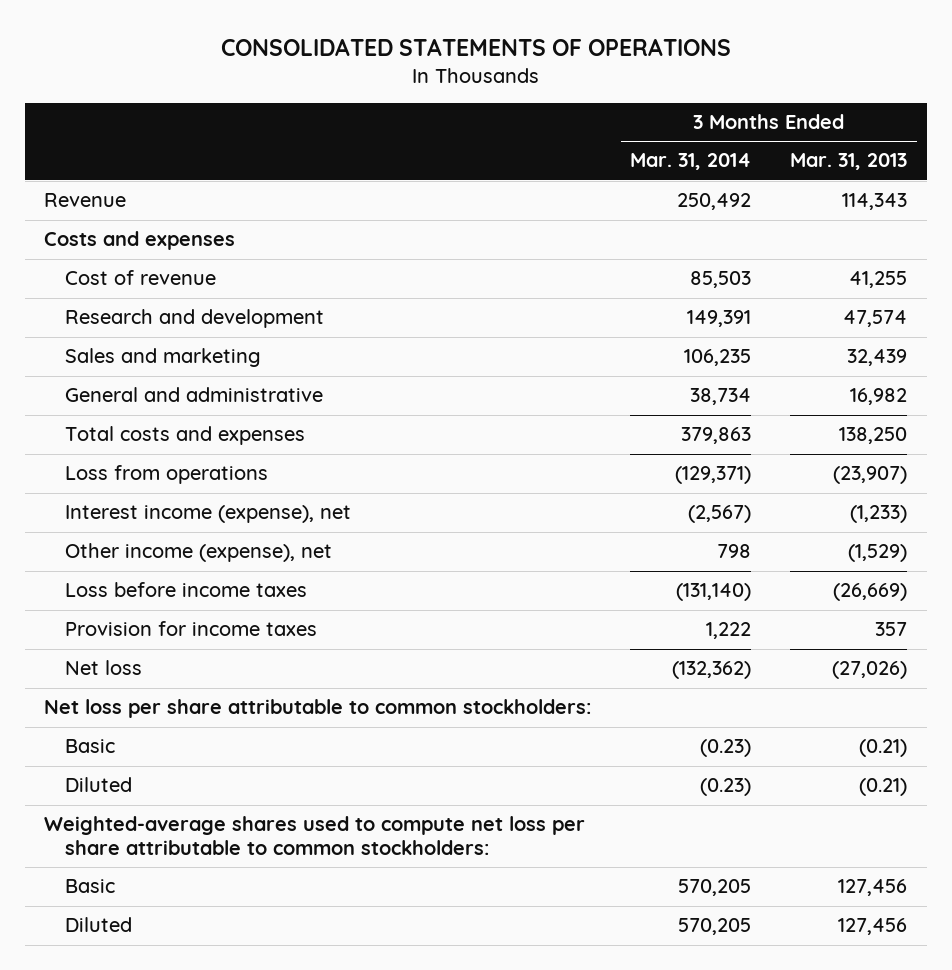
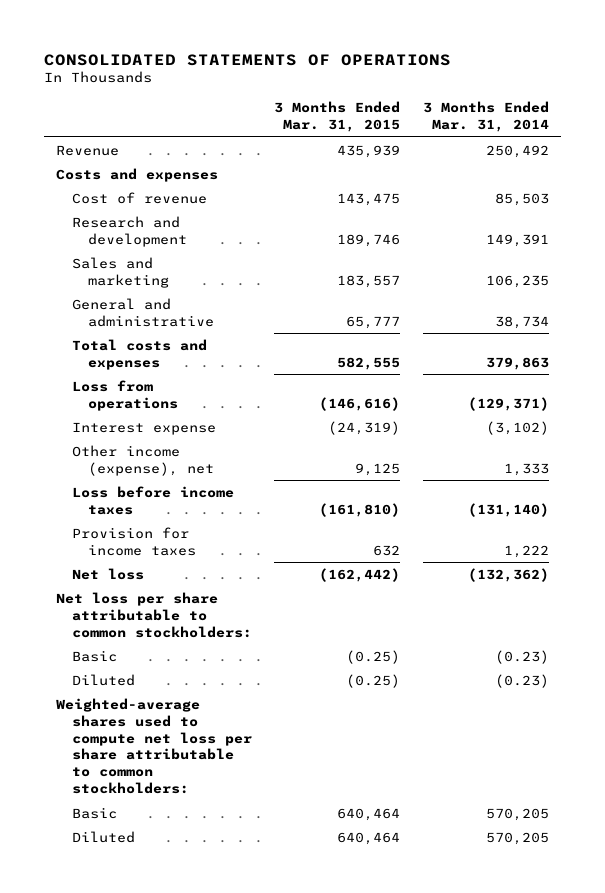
- | 3 Months Ended Mar. 31, 2014 | 3 Months Ended Mar. 31, 2013
+ | 3 Months Ended Mar. 31, 2015 | 3 Months Ended Mar. 31, 2014
- Interest income (expense), net | (2,567) | (1,233)
- Other income (expense), net | 798 | (1,529)
+ Interest expense | (24,319) | (3,102)
+ Other income (expense), net | 9,125 | 1,333

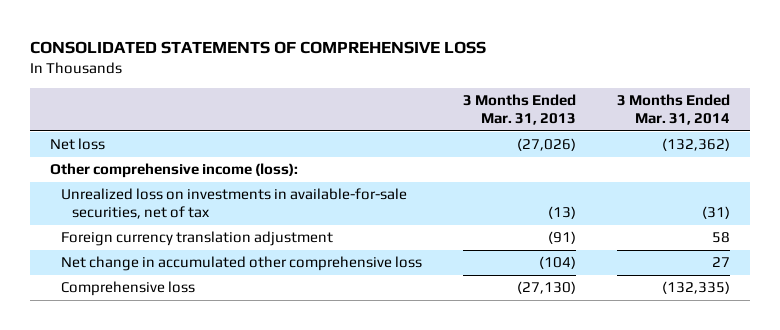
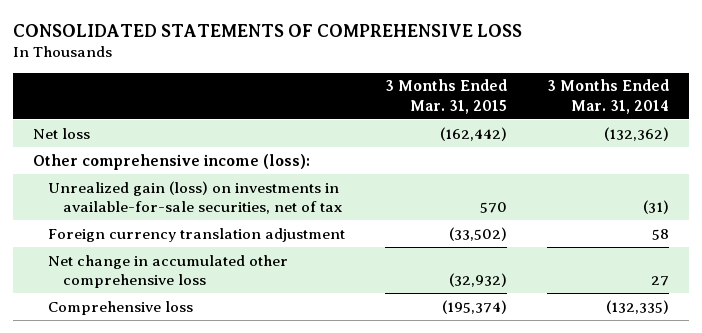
- | 3 Months Ended Mar. 31, 2013 | 3 Months Ended Mar. 31, 2014
+ | 3 Months Ended Mar. 31, 2015 | 3 Months Ended Mar. 31, 2014
- Unrealized loss on investments in available-for-sale securities, net of tax | (13) | (31)
+ Unrealized gain (loss) on investments in available-for-sale securities, net of tax | 570 | (31)

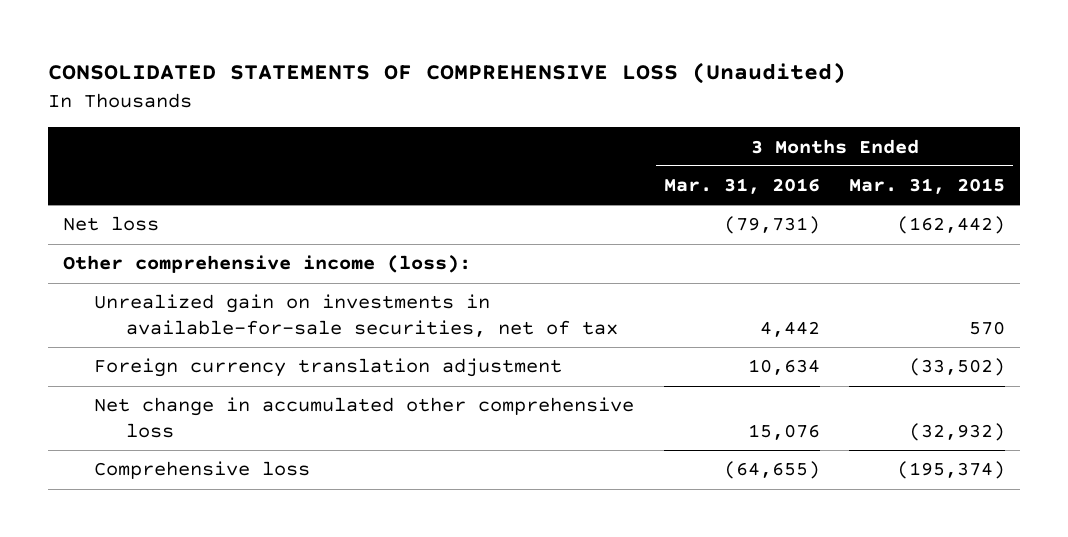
- CONSOLIDATED STATEMENTS OF COMPREHENSIVE LOSS
+ CONSOLIDATED STATEMENTS OF COMPREHENSIVE LOSS (Unaudited)
- | 3 Months Ended Mar. 31, 2015 | 3 Months Ended Mar. 31, 2014
+ | 3 Months Ended Mar. 31, 2016 | 3 Months Ended Mar. 31, 2015
- Unrealized gain (loss) on investments in available-for-sale securities, net of tax | 570 | (31)
+ Unrealized gain on investments in available-for-sale securities, net of tax | 4,442 | 570

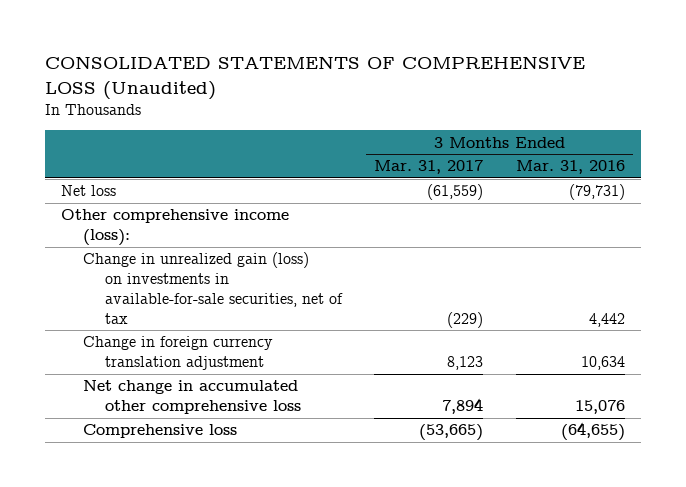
- | 3 Months Ended Mar. 31, 2016 | 3 Months Ended Mar. 31, 2015
+ | 3 Months Ended Mar. 31, 2017 | 3 Months Ended Mar. 31, 2016
- Unrealized gain on investments in available-for-sale securities, net of tax | 4,442 | 570
- Foreign currency translation adjustment | 10,634 | (33,502)
+ Change in unrealized gain (loss) on investments in available-for-sale securities, net of tax | (229) | 4,442
+ Change in foreign currency translation adjustment | 8,123 | 10,634

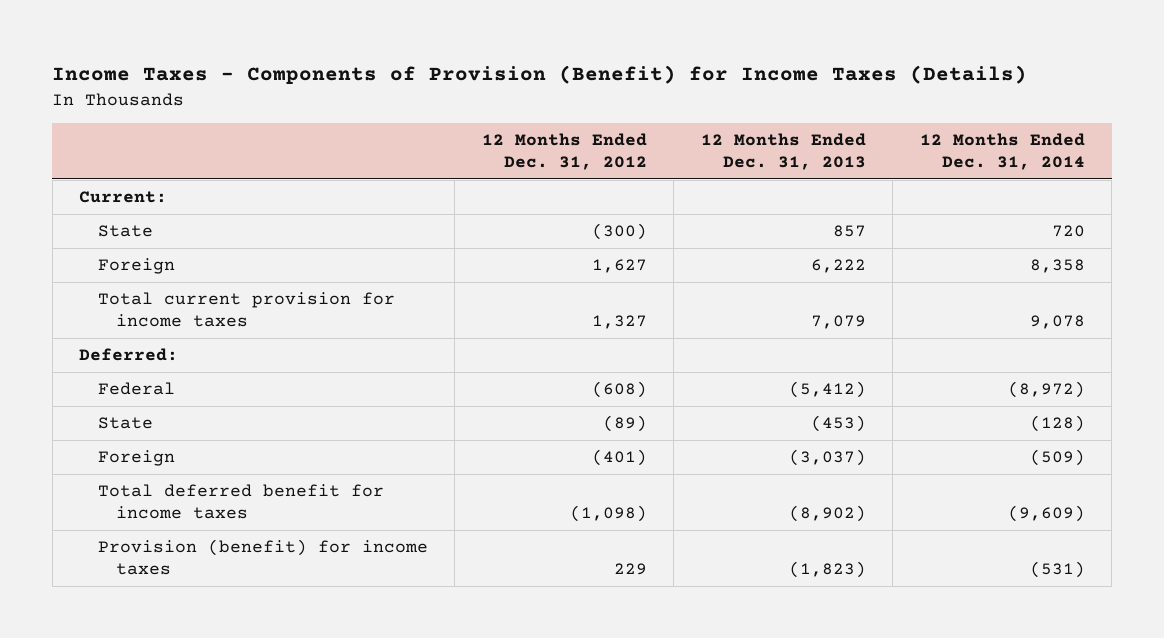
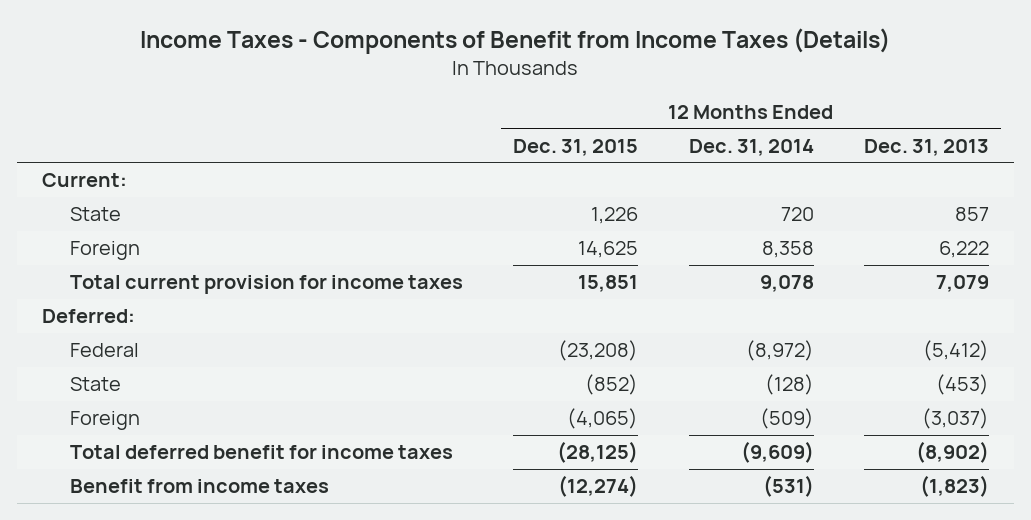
- Income Taxes - Components of Provision (Benefit) for Income Taxes (Details)
+ Income Taxes - Components of Benefit from Income Taxes (Details)
- | 12 Months Ended Dec. 31, 2012 | 12 Months Ended Dec. 31, 2013 | 12 Months Ended Dec. 31, 2014
+ | 12 Months Ended Dec. 31, 2015 | 12 Months Ended Dec. 31, 2014 | 12 Months Ended Dec. 31, 2013
- Provision (benefit) for income taxes | 229 | (1,823) | (531)
+ Benefit from income taxes | (12,274) | (531) | (1,823)

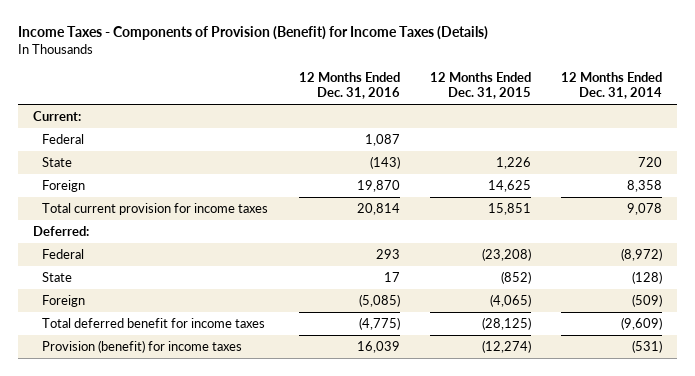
- Income Taxes - Components of Benefit from Income Taxes (Details)
+ Income Taxes - Components of Provision (Benefit) for Income Taxes (Details)
- | 12 Months Ended Dec. 31, 2015 | 12 Months Ended Dec. 31, 2014 | 12 Months Ended Dec. 31, 2013
+ | 12 Months Ended Dec. 31, 2016 | 12 Months Ended Dec. 31, 2015 | 12 Months Ended Dec. 31, 2014
+ Federal | 1,087 | |
- Benefit from income taxes | (12,274) | (531) | (1,823)
+ Provision (benefit) for income taxes | 16,039 | (12,274) | (531)

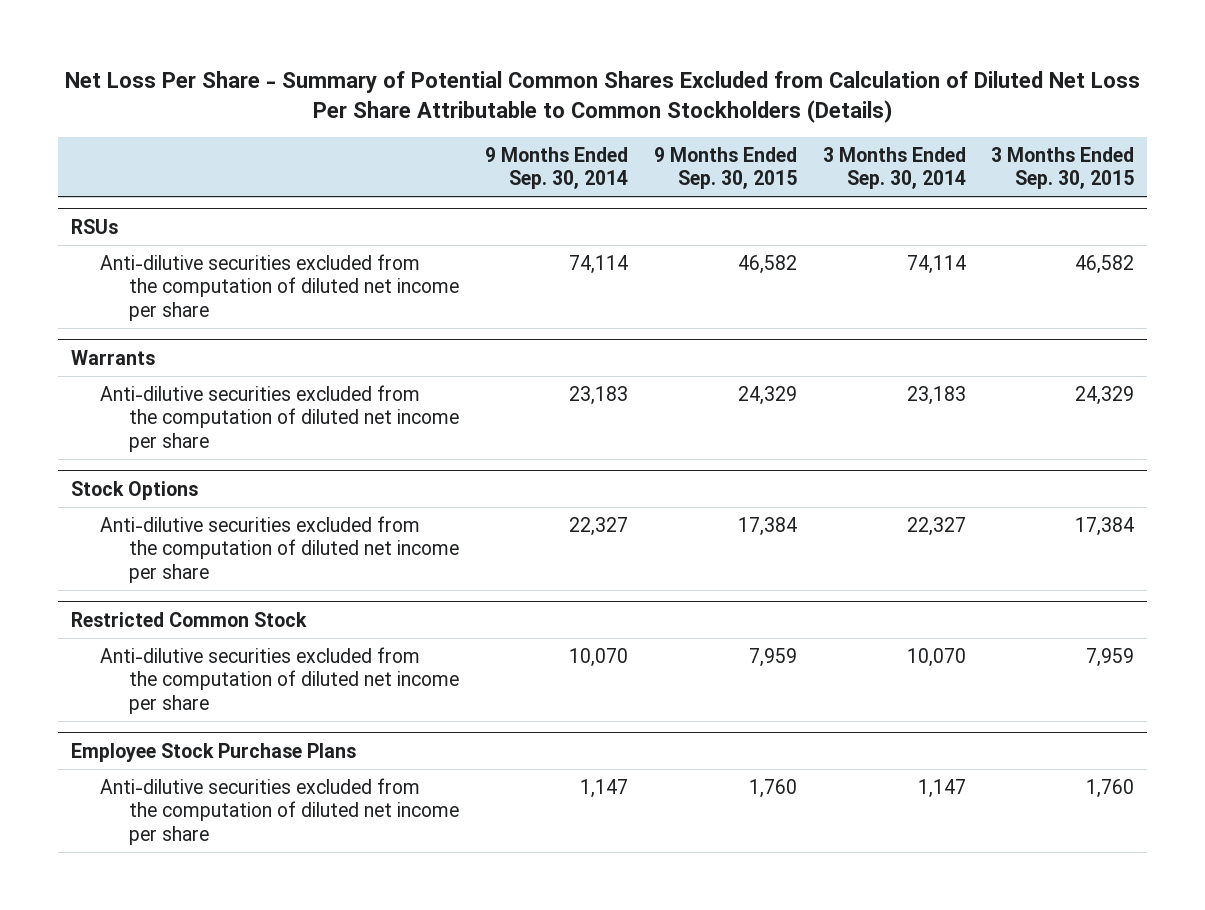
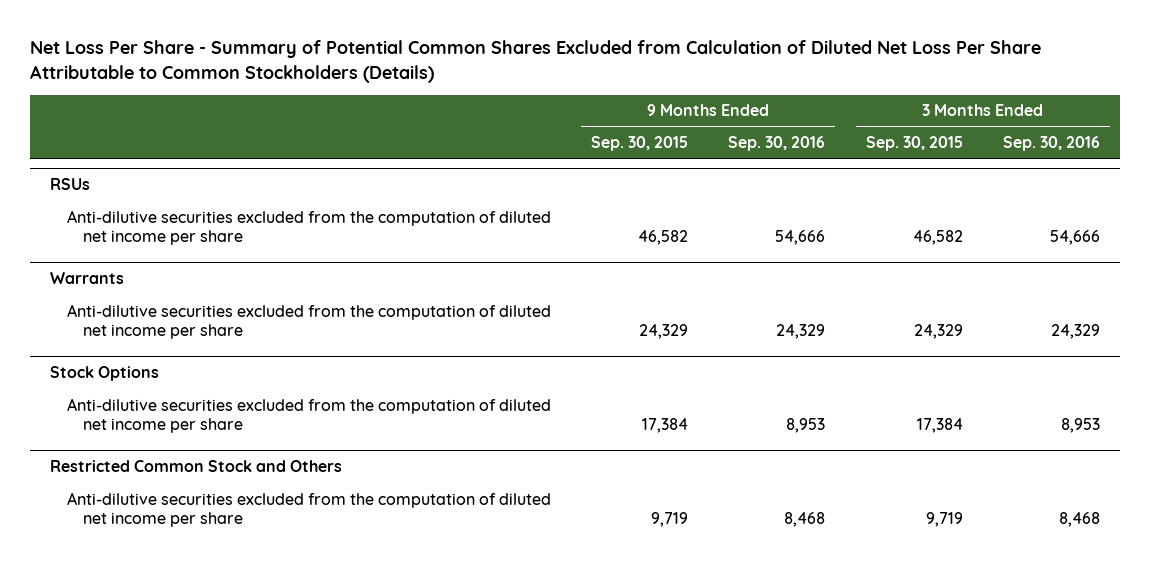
- | 9 Months Ended Sep. 30, 2014 | 9 Months Ended Sep. 30, 2015 | 3 Months Ended Sep. 30, 2014 | 3 Months Ended Sep. 30, 2015
+ | 9 Months Ended Sep. 30, 2015 | 9 Months Ended Sep. 30, 2016 | 3 Months Ended Sep. 30, 2015 | 3 Months Ended Sep. 30, 2016
- Restricted Common Stock
- Anti-dilutive securities excluded from the computation of diluted net income per share | 10,070 | 7,959 | 10,070 | 7,959
- Employee Stock Purchase Plans
- Anti-dilutive securities excluded from the computation of diluted net income per share | 1,147 | 1,760 | 1,147 | 1,760
+ Restricted Common Stock and Others
+ Anti-dilutive securities excluded from the computation of diluted net income per share | 9,719 | 8,468 | 9,719 | 8,468

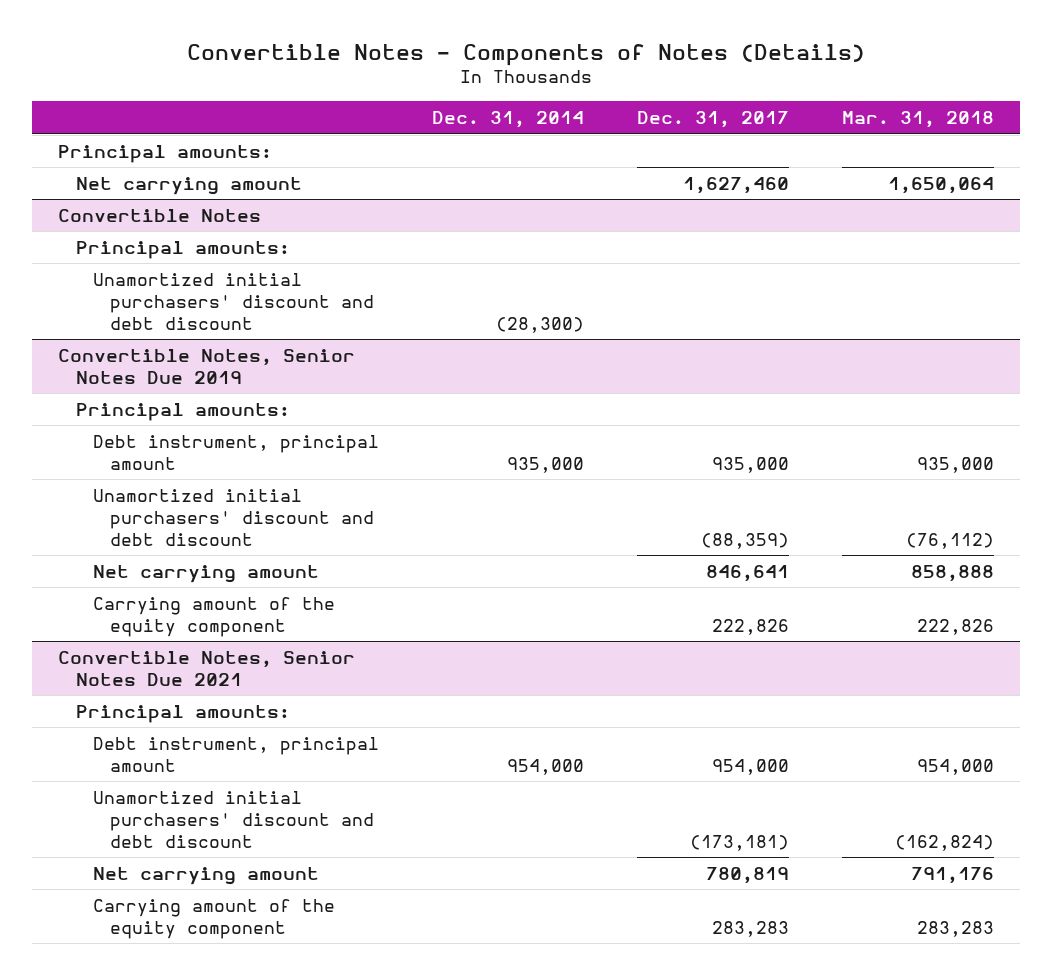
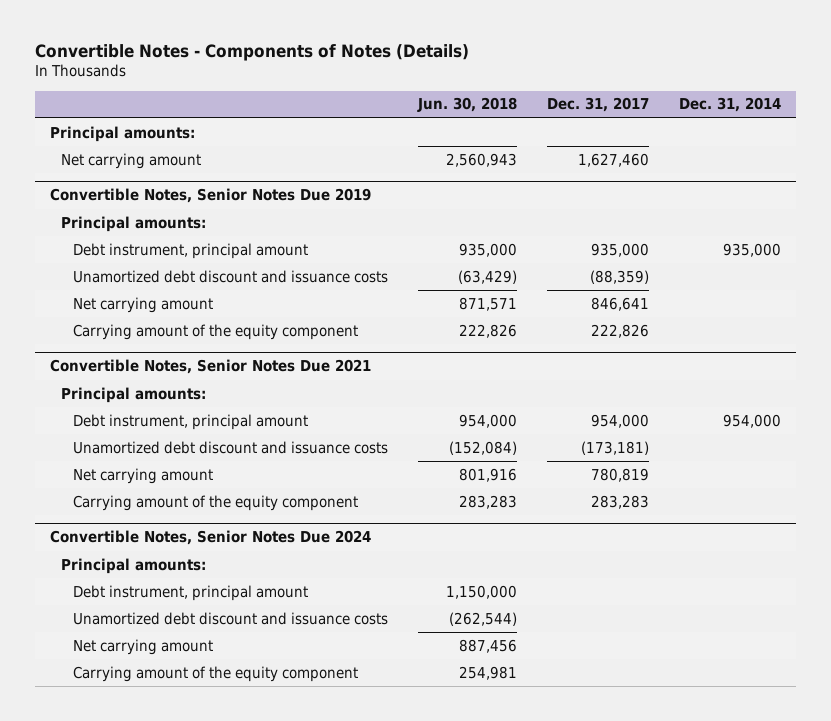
- | Dec. 31, 2014 | Dec. 31, 2017 | Mar. 31, 2018
+ | Jun. 30, 2018 | Dec. 31, 2017 | Dec. 31, 2014
- Convertible Notes
- Principal amounts:
- Unamortized initial purchasers' discount and debt discount | (28,300) | |
@ Convertible Notes, Senior Notes Due 2019
- Unamortized initial purchasers' discount and debt discount | | (88,359) | (76,112)
+ Unamortized debt discount and issuance costs | (63,429) | (88,359) |
@ Convertible Notes, Senior Notes Due 2021
- Unamortized initial purchasers' discount and debt discount | | (173,181) | (162,824)
+ Unamortized debt discount and issuance costs | (152,084) | (173,181) |
+ Convertible Notes, Senior Notes Due 2024
+ Principal amounts:
+ Debt instrument, principal amount | 1,150,000 | |
+ Unamortized debt discount and issuance costs | (262,544) | |
+ Net carrying amount | 887,456 | |
+ Carrying amount of the equity component | 254,981 | |

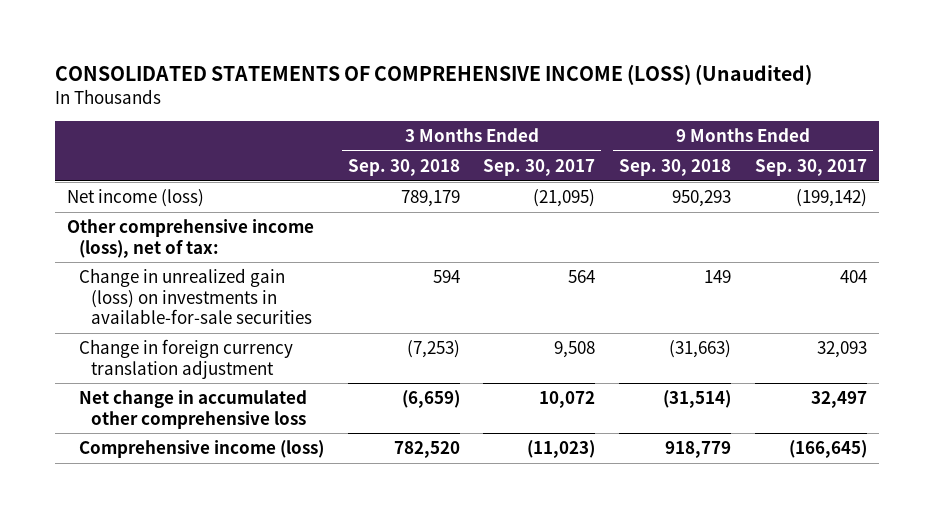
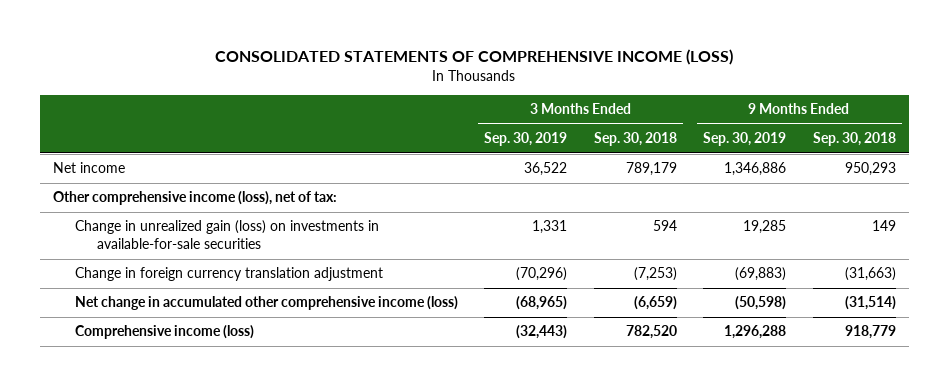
- CONSOLIDATED STATEMENTS OF COMPREHENSIVE INCOME (LOSS) (Unaudited)
+ CONSOLIDATED STATEMENTS OF COMPREHENSIVE INCOME (LOSS)
- | 3 Months Ended Sep. 30, 2018 | 3 Months Ended Sep. 30, 2017 | 9 Months Ended Sep. 30, 2018 | 9 Months Ended Sep. 30, 2017
+ | 3 Months Ended Sep. 30, 2019 | 3 Months Ended Sep. 30, 2018 | 9 Months Ended Sep. 30, 2019 | 9 Months Ended Sep. 30, 2018
- Net income (loss) | 789,179 | (21,095) | 950,293 | (199,142)
+ Net income | 36,522 | 789,179 | 1,346,886 | 950,293
- Net change in accumulated other comprehensive loss | (6,659) | 10,072 | (31,514) | 32,497
+ Net change in accumulated other comprehensive income (loss) | (68,965) | (6,659) | (50,598) | (31,514)

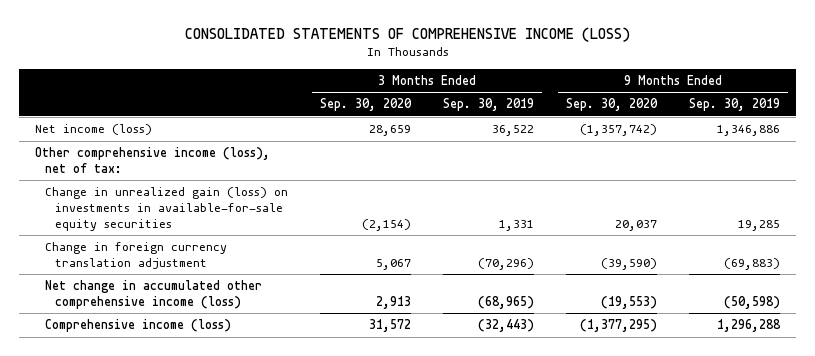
- | 3 Months Ended Sep. 30, 2019 | 3 Months Ended Sep. 30, 2018 | 9 Months Ended Sep. 30, 2019 | 9 Months Ended Sep. 30, 2018
+ | 3 Months Ended Sep. 30, 2020 | 3 Months Ended Sep. 30, 2019 | 9 Months Ended Sep. 30, 2020 | 9 Months Ended Sep. 30, 2019
- Net income | 36,522 | 789,179 | 1,346,886 | 950,293
+ Net income (loss) | 28,659 | 36,522 | (1,357,742) | 1,346,886
- Change in unrealized gain (loss) on investments in available-for-sale securities | 1,331 | 594 | 19,285 | 149
+ Change in unrealized gain (loss) on investments in available-for-sale equity securities | (2,154) | 1,331 | 20,037 | 19,285

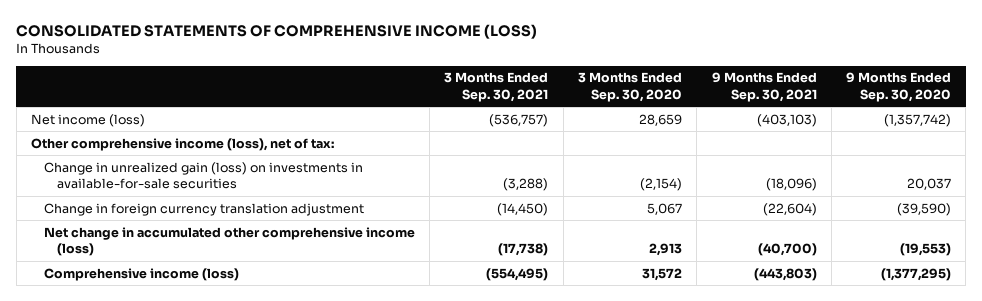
- | 3 Months Ended Sep. 30, 2020 | 3 Months Ended Sep. 30, 2019 | 9 Months Ended Sep. 30, 2020 | 9 Months Ended Sep. 30, 2019
+ | 3 Months Ended Sep. 30, 2021 | 3 Months Ended Sep. 30, 2020 | 9 Months Ended Sep. 30, 2021 | 9 Months Ended Sep. 30, 2020
- Change in unrealized gain (loss) on investments in available-for-sale equity securities | (2,154) | 1,331 | 20,037 | 19,285
+ Change in unrealized gain (loss) on investments in available-for-sale securities | (3,288) | (2,154) | (18,096) | 20,037

